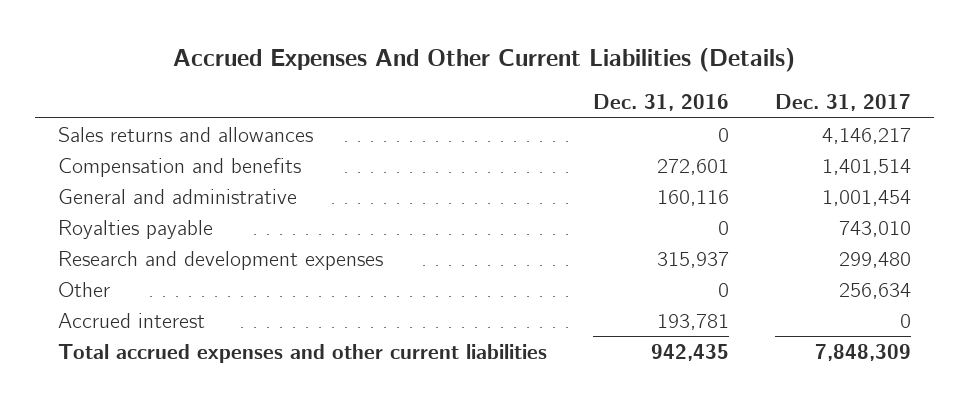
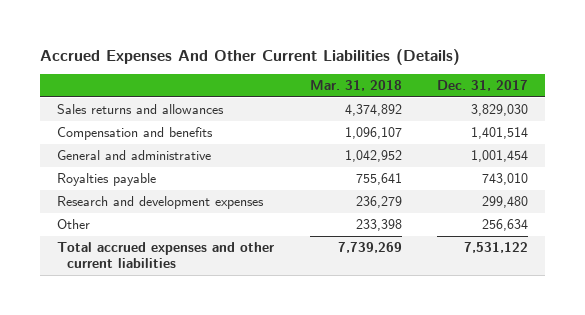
- | Dec. 31, 2016 | Dec. 31, 2017
+ | Mar. 31, 2018 | Dec. 31, 2017
- Sales returns and allowances | 0 | 4,146,217
+ Sales returns and allowances | 4,374,892 | 3,829,030
- Accrued interest | 193,781 | 0
- Total accrued expenses and other current liabilities | 942,435 | 7,848,309
+ Total accrued expenses and other current liabilities | 7,739,269 | 7,531,122

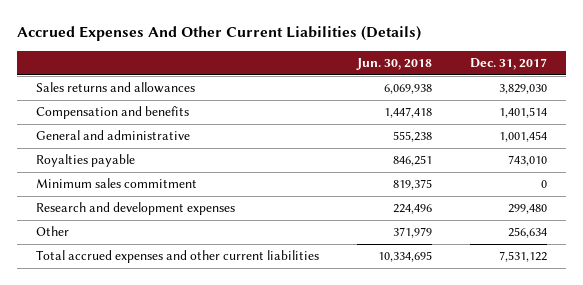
- | Mar. 31, 2018 | Dec. 31, 2017
+ | Jun. 30, 2018 | Dec. 31, 2017
+ Minimum sales commitment | 819,375 | 0

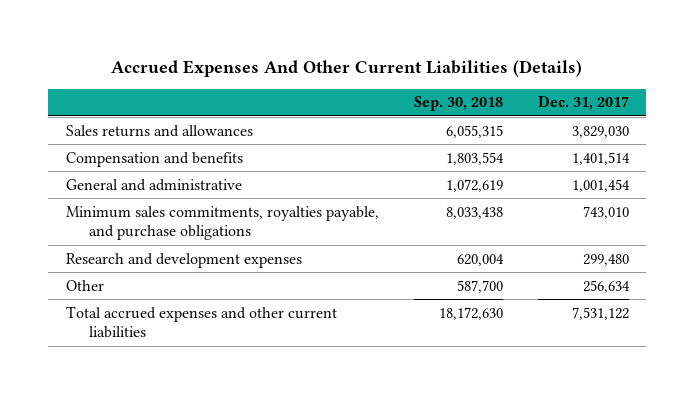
- | Jun. 30, 2018 | Dec. 31, 2017
+ | Sep. 30, 2018 | Dec. 31, 2017
- Royalties payable | 846,251 | 743,010
- Minimum sales commitment | 819,375 | 0
+ Minimum sales commitments, royalties payable, and purchase obligations | 8,033,438 | 743,010

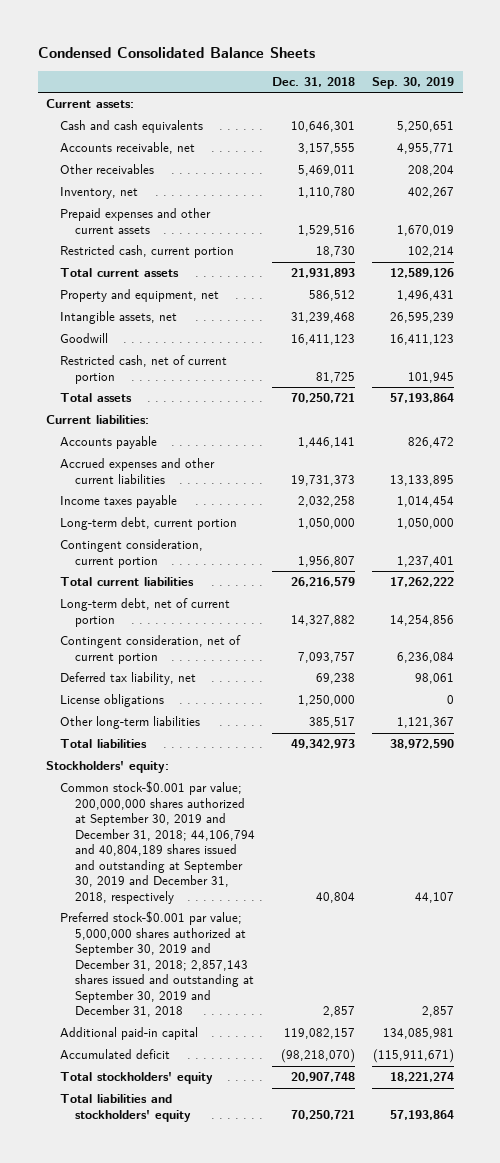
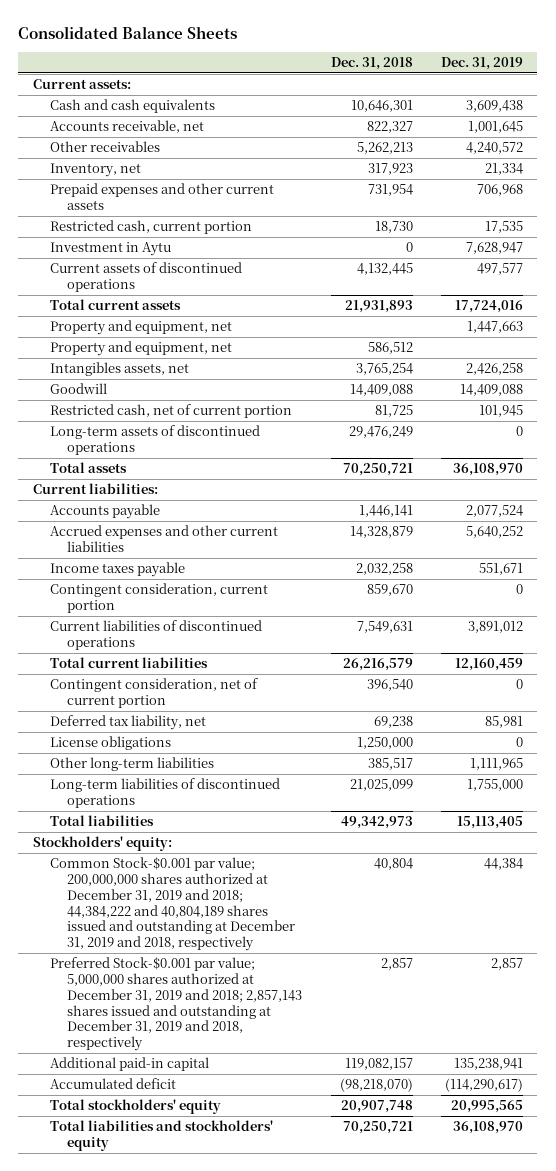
- Condensed Consolidated Balance Sheets
+ Consolidated Balance Sheets
- | Dec. 31, 2018 | Sep. 30, 2019
+ | Dec. 31, 2018 | Dec. 31, 2019
- Accounts receivable, net | 3,157,555 | 4,955,771
- Other receivables | 5,469,011 | 208,204
- Inventory, net | 1,110,780 | 402,267
- Prepaid expenses and other current assets | 1,529,516 | 1,670,019
+ Accounts receivable, net | 822,327 | 1,001,645
+ Other receivables | 5,262,213 | 4,240,572
+ Inventory, net | 317,923 | 21,334
+ Prepaid expenses and other current assets | 731,954 | 706,968
+ Investment in Aytu | 0 | 7,628,947
+ Current assets of discontinued operations | 4,132,445 | 497,577
+ Property and equipment, net | | 1,447,663
- Intangible assets, net | 31,239,468 | 26,595,239
- Goodwill | 16,411,123 | 16,411,123
+ Intangibles assets, net | 3,765,254 | 2,426,258
+ Goodwill | 14,409,088 | 14,409,088
+ Long-term assets of discontinued operations | 29,476,249 | 0
- Accrued expenses and other current liabilities | 19,731,373 | 13,133,895
+ Accrued expenses and other current liabilities | 14,328,879 | 5,640,252
- Long-term debt, current portion | 1,050,000 | 1,050,000
- Contingent consideration, current portion | 1,956,807 | 1,237,401
+ Contingent consideration, current portion | 859,670 | 0
+ Current liabilities of discontinued operations | 7,549,631 | 3,891,012
- Long-term debt, net of current portion | 14,327,882 | 14,254,856
- Contingent consideration, net of current portion | 7,093,757 | 6,236,084
+ Contingent consideration, net of current portion | 396,540 | 0
+ Long-term liabilities of discontinued operations | 21,025,099 | 1,755,000
- Common stock-$0.001 par value; 200,000,000 shares authorized at September 30, 2019 and December 31, 2018; 44,106,794 and 40,804,189 shares issued and outstanding at September 30, 2019 and December 31, 2018, respectively | 40,804 | 44,107
- Preferred stock-$0.001 par value; 5,000,000 shares authorized at September 30, 2019 and December 31, 2018; 2,857,143 shares issued and outstanding at September 30, 2019 and December 31, 2018 | 2,857 | 2,857
+ Common Stock-$0.001 par value; 200,000,000 shares authorized at December 31, 2019 and 2018; 44,384,222 and 40,804,189 shares issued and outstanding at December 31, 2019 and 2018, respectively | 40,804 | 44,384
+ Preferred Stock-$0.001 par value; 5,000,000 shares authorized at December 31, 2019 and 2018; 2,857,143 shares issued and outstanding at December 31, 2019 and 2018, respectively | 2,857 | 2,857

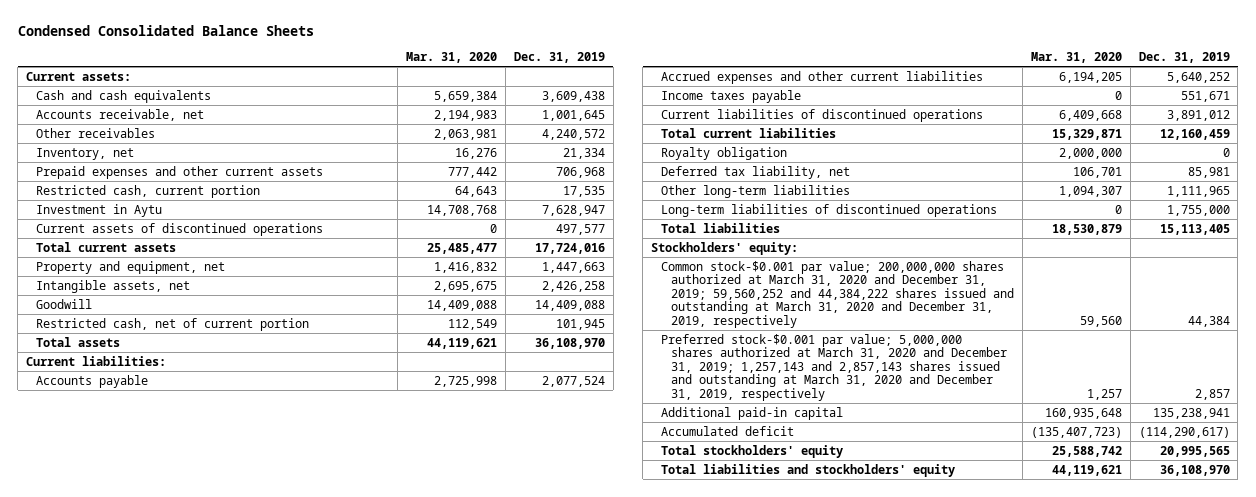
- Consolidated Balance Sheets
+ Condensed Consolidated Balance Sheets
- | Dec. 31, 2018 | Dec. 31, 2019
+ | Mar. 31, 2020 | Dec. 31, 2019
- Property and equipment, net | 586,512 |
- Intangibles assets, net | 3,765,254 | 2,426,258
+ Intangible assets, net | 2,695,675 | 2,426,258
- Long-term assets of discontinued operations | 29,476,249 | 0
- Contingent consideration, current portion | 859,670 | 0
- Contingent consideration, net of current portion | 396,540 | 0
+ Royalty obligation | 2,000,000 | 0
- License obligations | 1,250,000 | 0
- Common Stock-$0.001 par value; 200,000,000 shares authorized at December 31, 2019 and 2018; 44,384,222 and 40,804,189 shares issued and outstanding at December 31, 2019 and 2018, respectively | 40,804 | 44,384
- Preferred Stock-$0.001 par value; 5,000,000 shares authorized at December 31, 2019 and 2018; 2,857,143 shares issued and outstanding at December 31, 2019 and 2018, respectively | 2,857 | 2,857
+ Common stock-$0.001 par value; 200,000,000 shares authorized at March 31, 2020 and December 31, 2019; 59,560,252 and 44,384,222 shares issued and outstanding at March 31, 2020 and December 31, 2019, respectively | 59,560 | 44,384
+ Preferred stock-$0.001 par value; 5,000,000 shares authorized at March 31, 2020 and December 31, 2019; 1,257,143 and 2,857,143 shares issued and outstanding at March 31, 2020 and December 31, 2019, respectively | 1,257 | 2,857

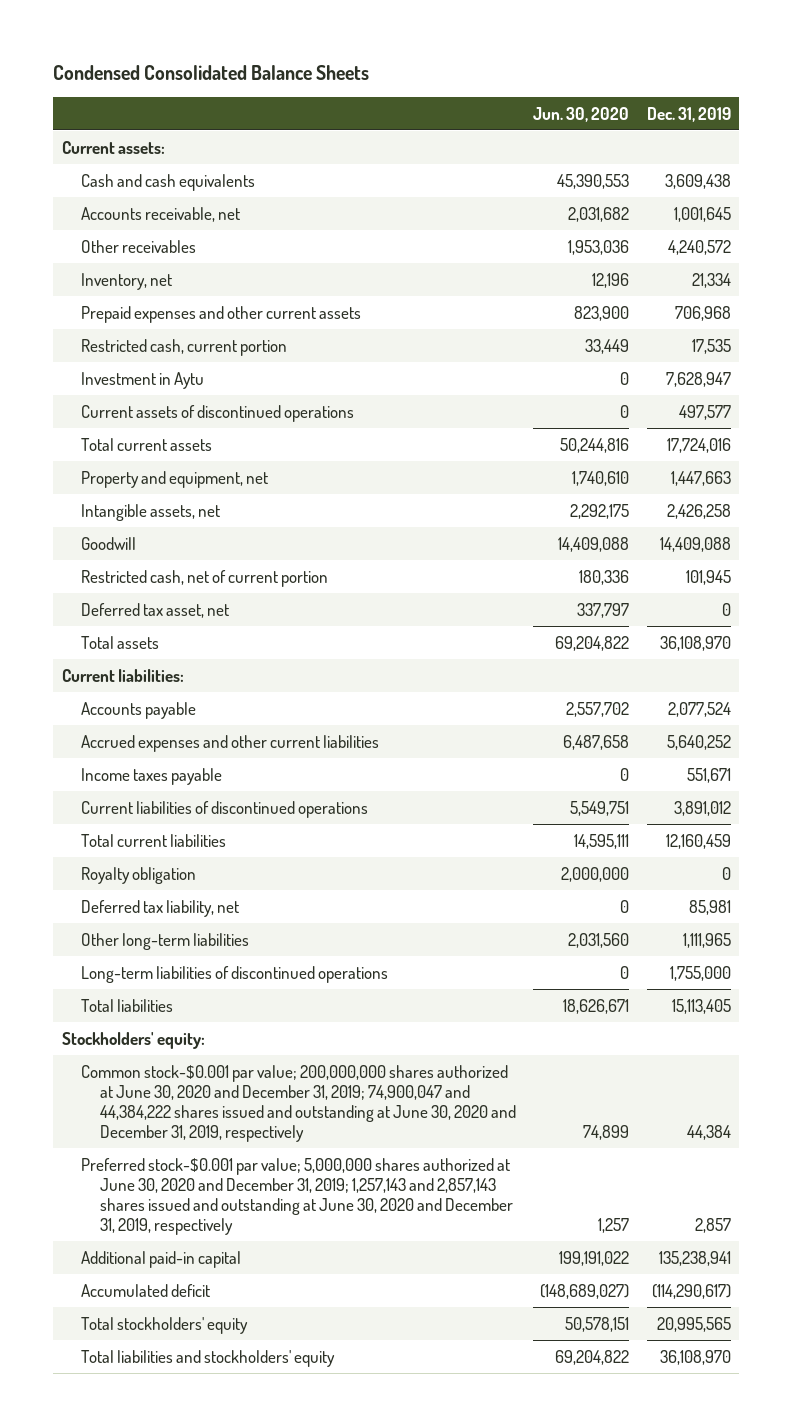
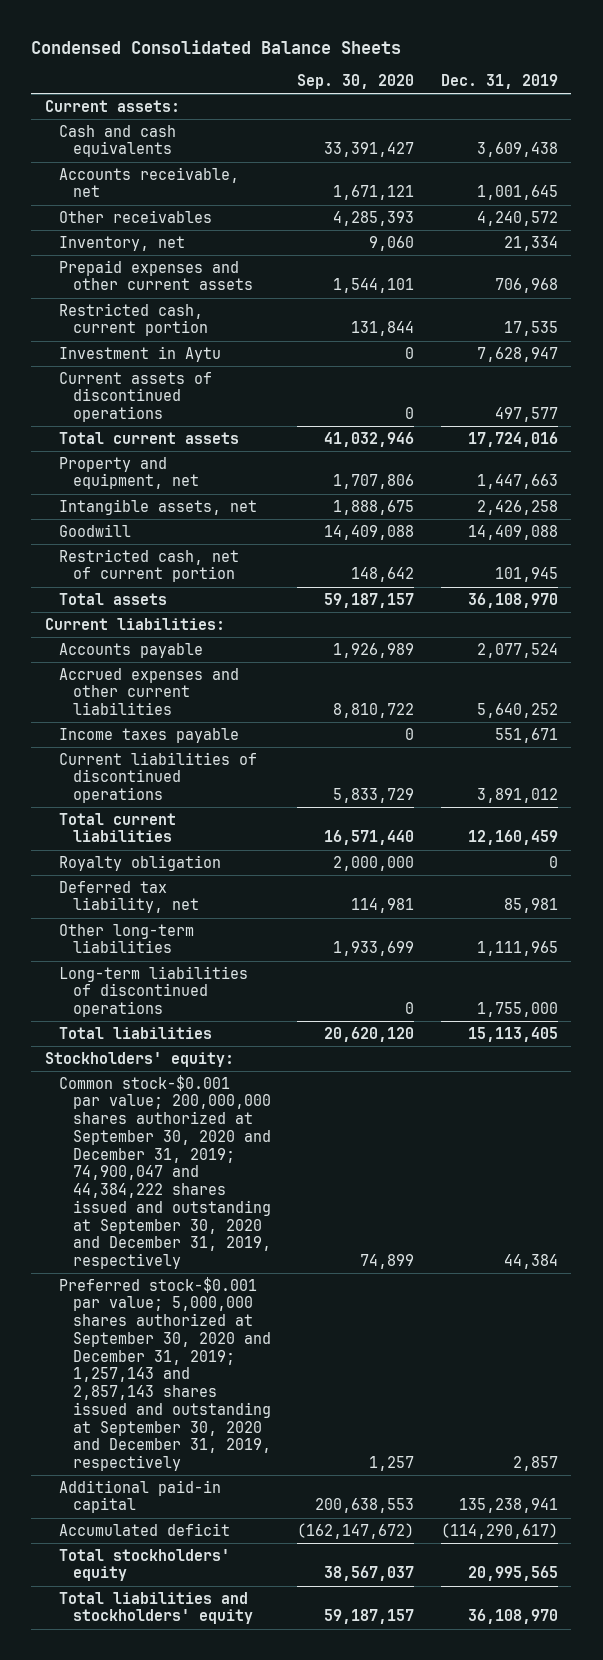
- | Jun. 30, 2020 | Dec. 31, 2019
+ | Sep. 30, 2020 | Dec. 31, 2019
- Deferred tax asset, net | 337,797 | 0
- Common stock-$0.001 par value; 200,000,000 shares authorized at June 30, 2020 and December 31, 2019; 74,900,047 and 44,384,222 shares issued and outstanding at June 30, 2020 and December 31, 2019, respectively | 74,899 | 44,384
- Preferred stock-$0.001 par value; 5,000,000 shares authorized at June 30, 2020 and December 31, 2019; 1,257,143 and 2,857,143 shares issued and outstanding at June 30, 2020 and December 31, 2019, respectively | 1,257 | 2,857
+ Common stock-$0.001 par value; 200,000,000 shares authorized at September 30, 2020 and December 31, 2019; 74,900,047 and 44,384,222 shares issued and outstanding at September 30, 2020 and December 31, 2019, respectively | 74,899 | 44,384
+ Preferred stock-$0.001 par value; 5,000,000 shares authorized at September 30, 2020 and December 31, 2019; 1,257,143 and 2,857,143 shares issued and outstanding at September 30, 2020 and December 31, 2019, respectively | 1,257 | 2,857

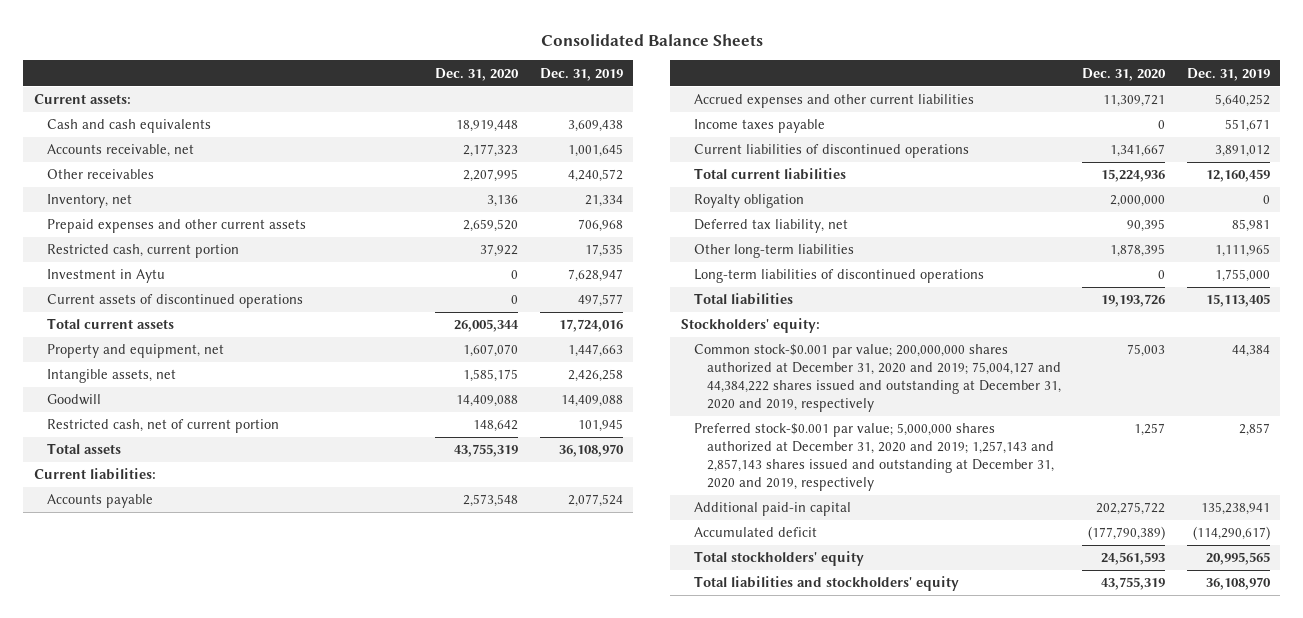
- Condensed Consolidated Balance Sheets
+ Consolidated Balance Sheets
- | Sep. 30, 2020 | Dec. 31, 2019
+ | Dec. 31, 2020 | Dec. 31, 2019
- Common stock-$0.001 par value; 200,000,000 shares authorized at September 30, 2020 and December 31, 2019; 74,900,047 and 44,384,222 shares issued and outstanding at September 30, 2020 and December 31, 2019, respectively | 74,899 | 44,384
- Preferred stock-$0.001 par value; 5,000,000 shares authorized at September 30, 2020 and December 31, 2019; 1,257,143 and 2,857,143 shares issued and outstanding at September 30, 2020 and December 31, 2019, respectively | 1,257 | 2,857
+ Common stock-$0.001 par value; 200,000,000 shares authorized at December 31, 2020 and 2019; 75,004,127 and 44,384,222 shares issued and outstanding at December 31, 2020 and 2019, respectively | 75,003 | 44,384
+ Preferred stock-$0.001 par value; 5,000,000 shares authorized at December 31, 2020 and 2019; 1,257,143 and 2,857,143 shares issued and outstanding at December 31, 2020 and 2019, respectively | 1,257 | 2,857

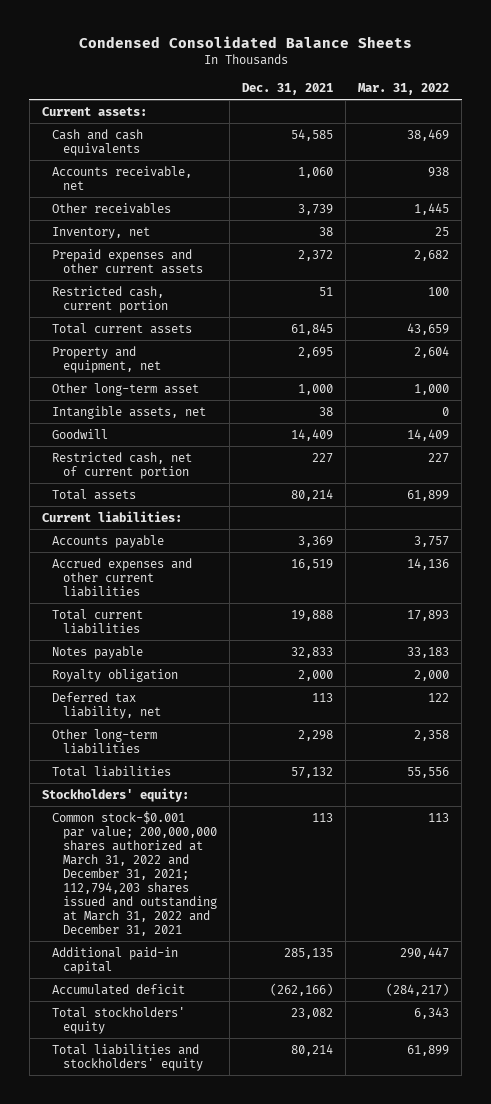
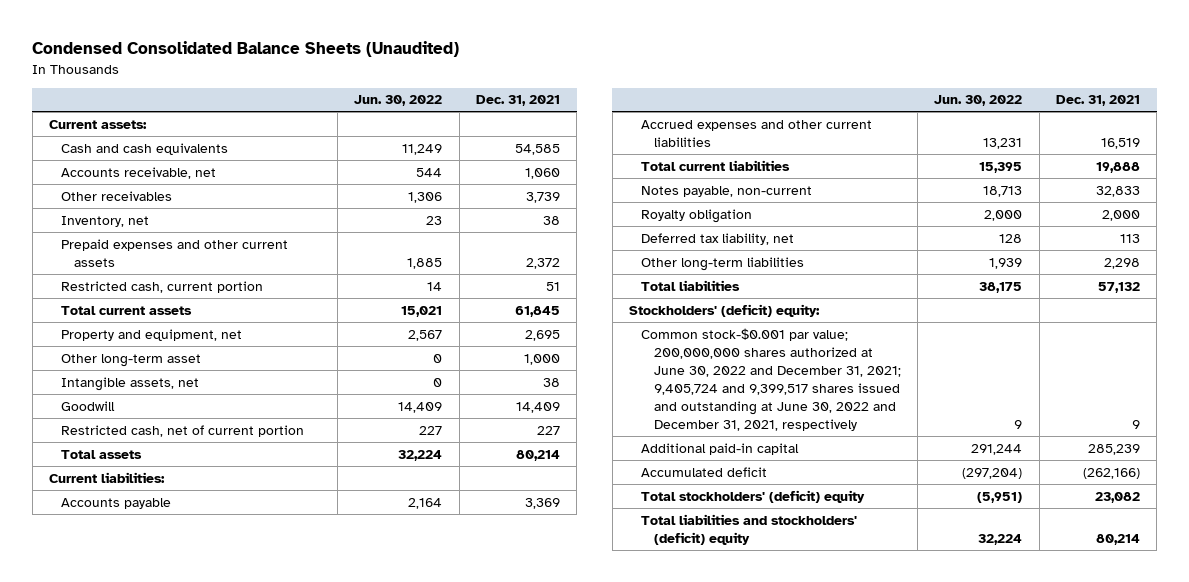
- Condensed Consolidated Balance Sheets
+ Condensed Consolidated Balance Sheets (Unaudited)
- | Dec. 31, 2021 | Mar. 31, 2022
+ | Jun. 30, 2022 | Dec. 31, 2021
- Notes payable | 32,833 | 33,183
+ Notes payable, non-current | 18,713 | 32,833
- Stockholders' equity:
- Common stock-$0.001 par value; 200,000,000 shares authorized at March 31, 2022 and December 31, 2021; 112,794,203 shares issued and outstanding at March 31, 2022 and December 31, 2021 | 113 | 113
- Additional paid-in capital | 285,135 | 290,447
+ Stockholders' (deficit) equity:
+ Common stock-$0.001 par value; 200,000,000 shares authorized at June 30, 2022 and December 31, 2021; 9,405,724 and 9,399,517 shares issued and outstanding at June 30, 2022 and December 31, 2021, respectively | 9 | 9
+ Additional paid-in capital | 291,244 | 285,239
- Total stockholders' equity | 23,082 | 6,343
- Total liabilities and stockholders' equity | 80,214 | 61,899
+ Total stockholders' (deficit) equity | (5,951) | 23,082
+ Total liabilities and stockholders' (deficit) equity | 32,224 | 80,214

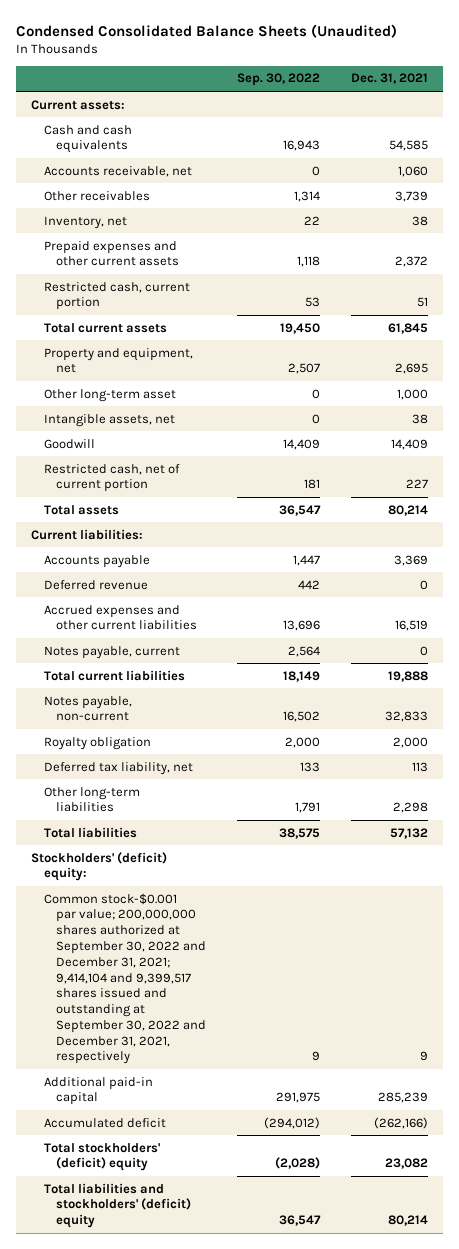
- | Jun. 30, 2022 | Dec. 31, 2021
+ | Sep. 30, 2022 | Dec. 31, 2021
+ Deferred revenue | 442 | 0
+ Notes payable, current | 2,564 | 0
- Common stock-$0.001 par value; 200,000,000 shares authorized at June 30, 2022 and December 31, 2021; 9,405,724 and 9,399,517 shares issued and outstanding at June 30, 2022 and December 31, 2021, respectively | 9 | 9
+ Common stock-$0.001 par value; 200,000,000 shares authorized at September 30, 2022 and December 31, 2021; 9,414,104 and 9,399,517 shares issued and outstanding at September 30, 2022 and December 31, 2021, respectively | 9 | 9

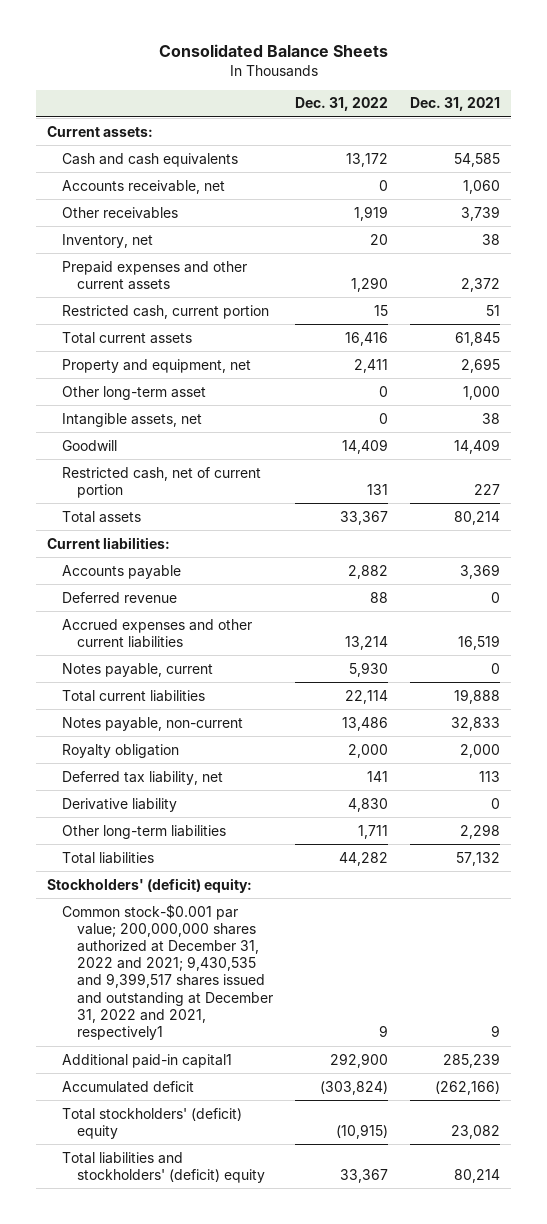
- Condensed Consolidated Balance Sheets (Unaudited)
+ Consolidated Balance Sheets
- | Sep. 30, 2022 | Dec. 31, 2021
+ | Dec. 31, 2022 | Dec. 31, 2021
+ Derivative liability | 4,830 | 0
- Common stock-$0.001 par value; 200,000,000 shares authorized at September 30, 2022 and December 31, 2021; 9,414,104 and 9,399,517 shares issued and outstanding at September 30, 2022 and December 31, 2021, respectively | 9 | 9
- Additional paid-in capital | 291,975 | 285,239
+ Common stock-$0.001 par value; 200,000,000 shares authorized at December 31, 2022 and 2021; 9,430,535 and 9,399,517 shares issued and outstanding at December 31, 2022 and 2021, respectively1 | 9 | 9
+ Additional paid-in capital1 | 292,900 | 285,239

